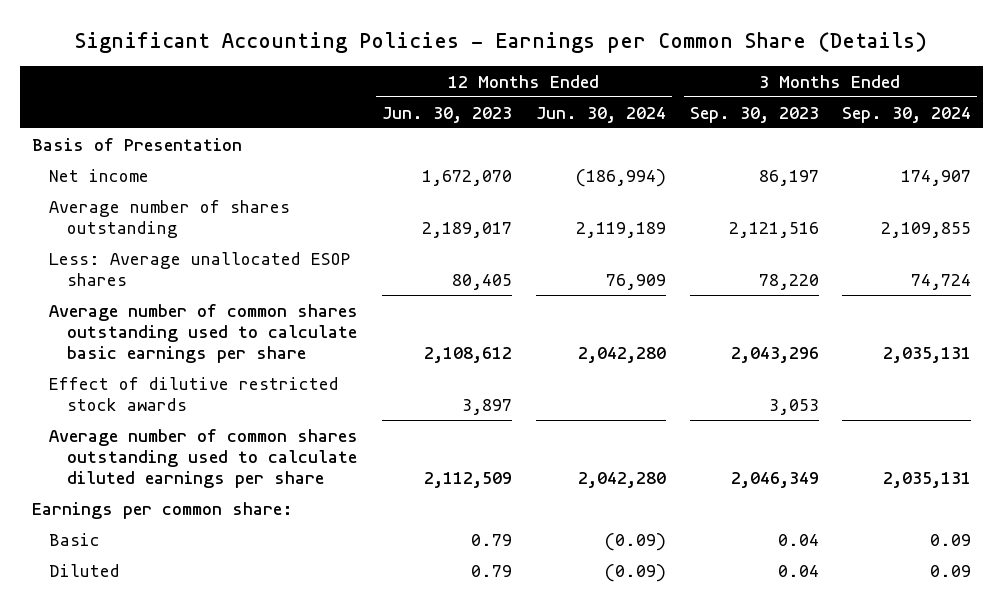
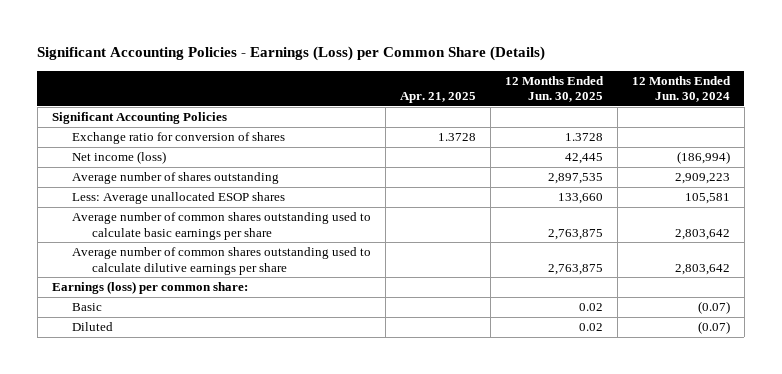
- Significant Accounting Policies - Earnings per Common Share (Details)
+ Significant Accounting Policies - Earnings (Loss) per Common Share (Details)
- | 12 Months Ended Jun. 30, 2023 | 12 Months Ended Jun. 30, 2024 | 3 Months Ended Sep. 30, 2023 | 3 Months Ended Sep. 30, 2024
+ | Apr. 21, 2025 | 12 Months Ended Jun. 30, 2025 | 12 Months Ended Jun. 30, 2024
- Basis of Presentation
- Net income | 1,672,070 | (186,994) | 86,197 | 174,907
- Average number of shares outstanding | 2,189,017 | 2,119,189 | 2,121,516 | 2,109,855
- Less: Average unallocated ESOP shares | 80,405 | 76,909 | 78,220 | 74,724
- Average number of common shares outstanding used to calculate basic earnings per share | 2,108,612 | 2,042,280 | 2,043,296 | 2,035,131
- Effect of dilutive restricted stock awards | 3,897 | | 3,053 |
- Average number of common shares outstanding used to calculate diluted earnings per share | 2,112,509 | 2,042,280 | 2,046,349 | 2,035,131
- Earnings per common share:
- Basic | 0.79 | (0.09) | 0.04 | 0.09
- Diluted | 0.79 | (0.09) | 0.04 | 0.09
+ Significant Accounting Policies
+ Exchange ratio for conversion of shares | 1.3728 | 1.3728 |
+ Net income (loss) | | 42,445 | (186,994)
+ Average number of shares outstanding | | 2,897,535 | 2,909,223
+ Less: Average unallocated ESOP shares | | 133,660 | 105,581
+ Average number of common shares outstanding used to calculate basic earnings per share | | 2,763,875 | 2,803,642
+ Average number of common shares outstanding used to calculate dilutive earnings per share | | 2,763,875 | 2,803,642
+ Earnings (loss) per common share:
+ Basic | | 0.02 | (0.07)
+ Diluted | | 0.02 | (0.07)

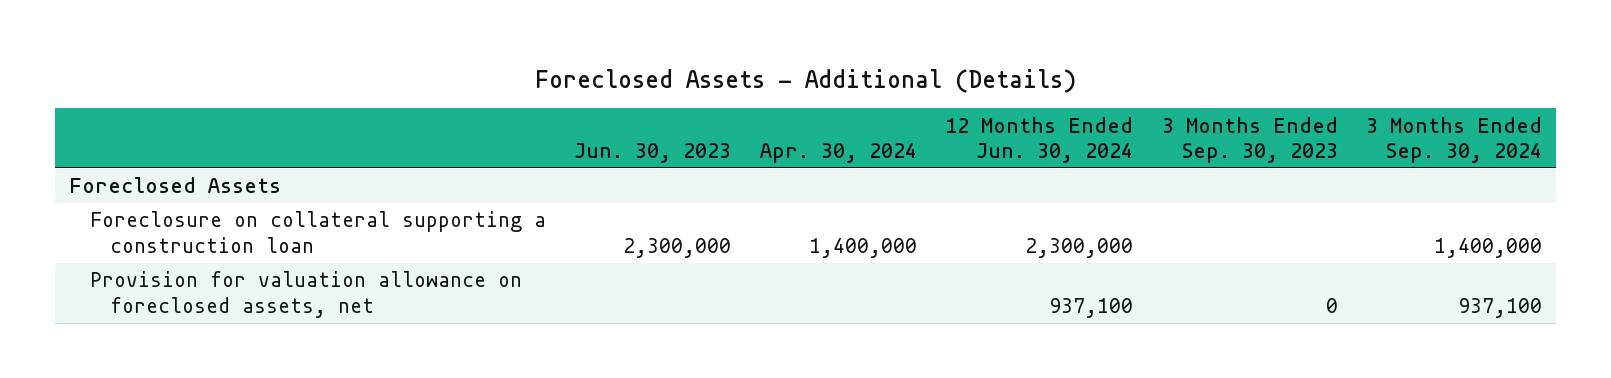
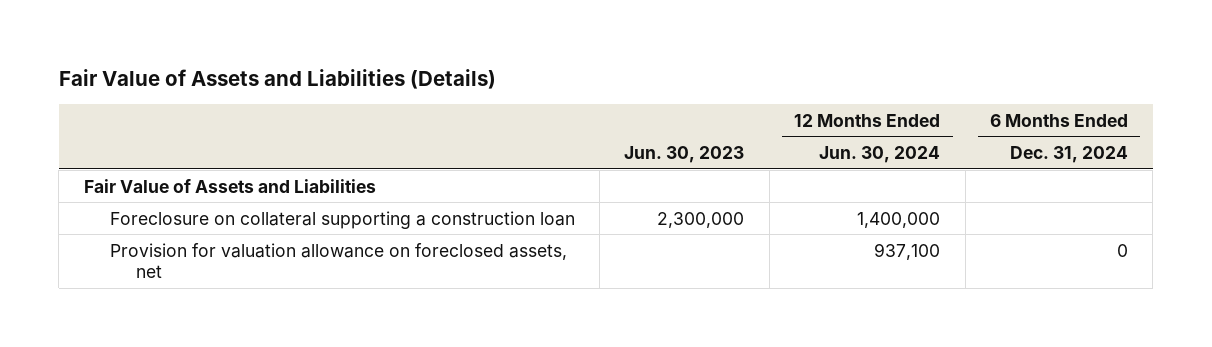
- Foreclosed Assets - Additional (Details)
+ Fair Value of Assets and Liabilities (Details)
- | Jun. 30, 2023 | Apr. 30, 2024 | 12 Months Ended Jun. 30, 2024 | 3 Months Ended Sep. 30, 2023 | 3 Months Ended Sep. 30, 2024
+ | Jun. 30, 2023 | 12 Months Ended Jun. 30, 2024 | 6 Months Ended Dec. 31, 2024
- Foreclosed Assets
- Foreclosure on collateral supporting a construction loan | 2,300,000 | 1,400,000 | 2,300,000 | | 1,400,000
+ Fair Value of Assets and Liabilities
+ Foreclosure on collateral supporting a construction loan | 2,300,000 | 1,400,000 |

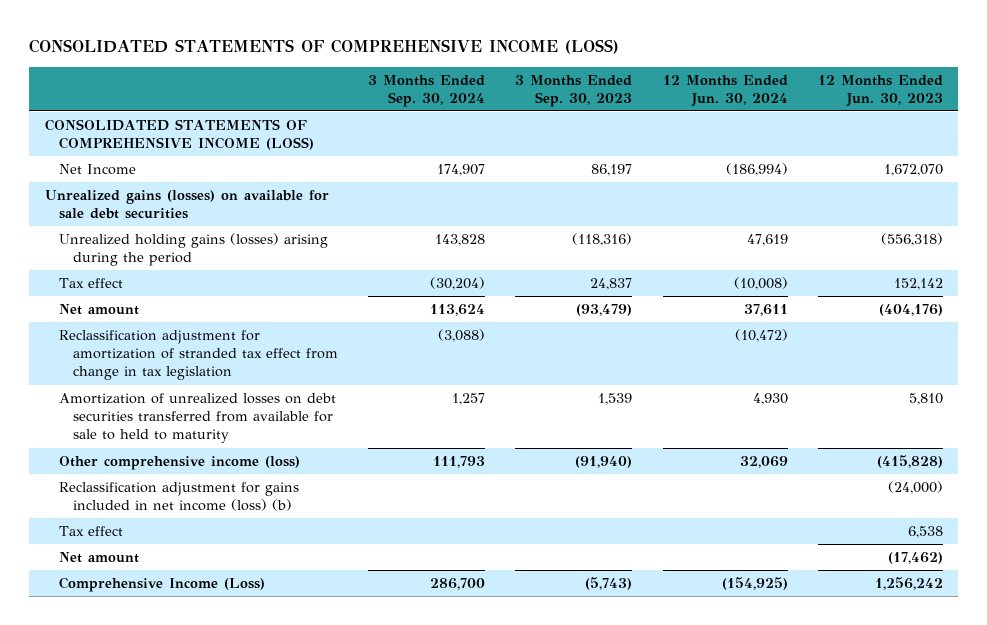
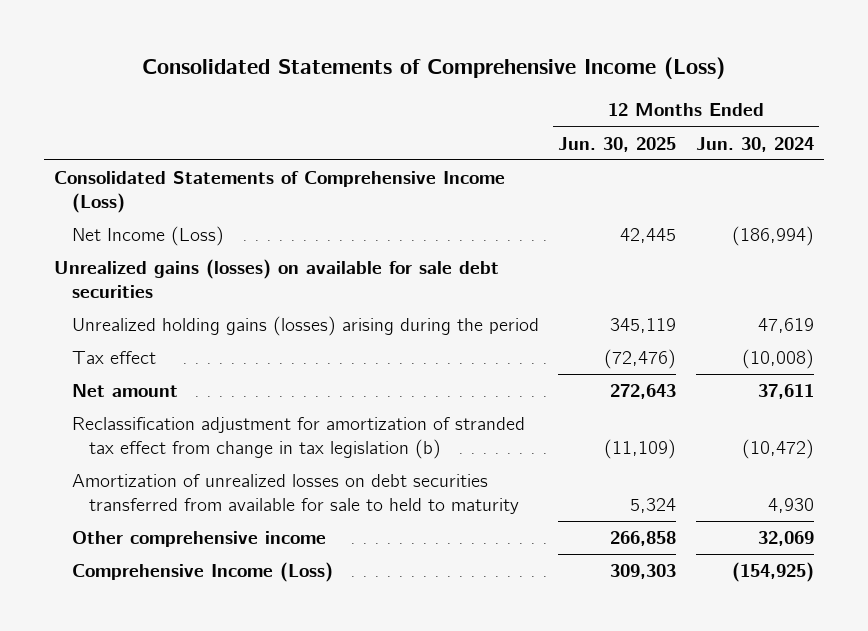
- CONSOLIDATED STATEMENTS OF COMPREHENSIVE INCOME (LOSS)
+ Consolidated Statements of Comprehensive Income (Loss)
- | 3 Months Ended Sep. 30, 2024 | 3 Months Ended Sep. 30, 2023 | 12 Months Ended Jun. 30, 2024 | 12 Months Ended Jun. 30, 2023
+ | 12 Months Ended Jun. 30, 2025 | 12 Months Ended Jun. 30, 2024
- CONSOLIDATED STATEMENTS OF COMPREHENSIVE INCOME (LOSS)
- Net Income | 174,907 | 86,197 | (186,994) | 1,672,070
+ Consolidated Statements of Comprehensive Income (Loss)
+ Net Income (Loss) | 42,445 | (186,994)
- Reclassification adjustment for amortization of stranded tax effect from change in tax legislation | (3,088) | | (10,472) |
+ Reclassification adjustment for amortization of stranded tax effect from change in tax legislation (b) | (11,109) | (10,472)
- Other comprehensive income (loss) | 111,793 | (91,940) | 32,069 | (415,828)
- Reclassification adjustment for gains included in net income (loss) (b) | | | | (24,000)
- Tax effect | | | | 6,538
- Net amount | | | | (17,462)
+ Other comprehensive income | 266,858 | 32,069

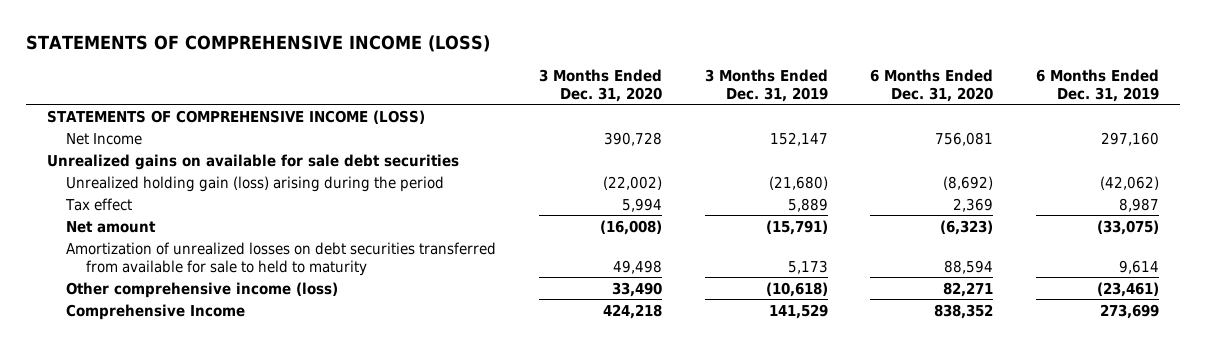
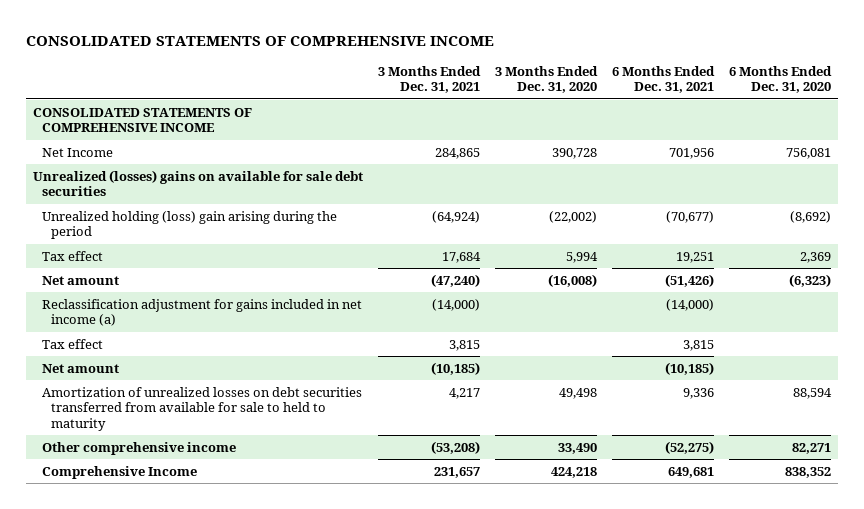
- STATEMENTS OF COMPREHENSIVE INCOME (LOSS)
+ CONSOLIDATED STATEMENTS OF COMPREHENSIVE INCOME
- | 3 Months Ended Dec. 31, 2020 | 3 Months Ended Dec. 31, 2019 | 6 Months Ended Dec. 31, 2020 | 6 Months Ended Dec. 31, 2019
+ | 3 Months Ended Dec. 31, 2021 | 3 Months Ended Dec. 31, 2020 | 6 Months Ended Dec. 31, 2021 | 6 Months Ended Dec. 31, 2020
- STATEMENTS OF COMPREHENSIVE INCOME (LOSS)
+ CONSOLIDATED STATEMENTS OF COMPREHENSIVE INCOME
- Unrealized gains on available for sale debt securities
- Unrealized holding gain (loss) arising during the period | (22,002) | (21,680) | (8,692) | (42,062)
+ Unrealized (losses) gains on available for sale debt securities
+ Unrealized holding (loss) gain arising during the period | (64,924) | (22,002) | (70,677) | (8,692)
+ Reclassification adjustment for gains included in net income (a) | (14,000) | | (14,000) |
+ Tax effect | 3,815 | | 3,815 |
+ Net amount | (10,185) | | (10,185) |
- Other comprehensive income (loss) | 33,490 | (10,618) | 82,271 | (23,461)
+ Other comprehensive income | (53,208) | 33,490 | (52,275) | 82,271

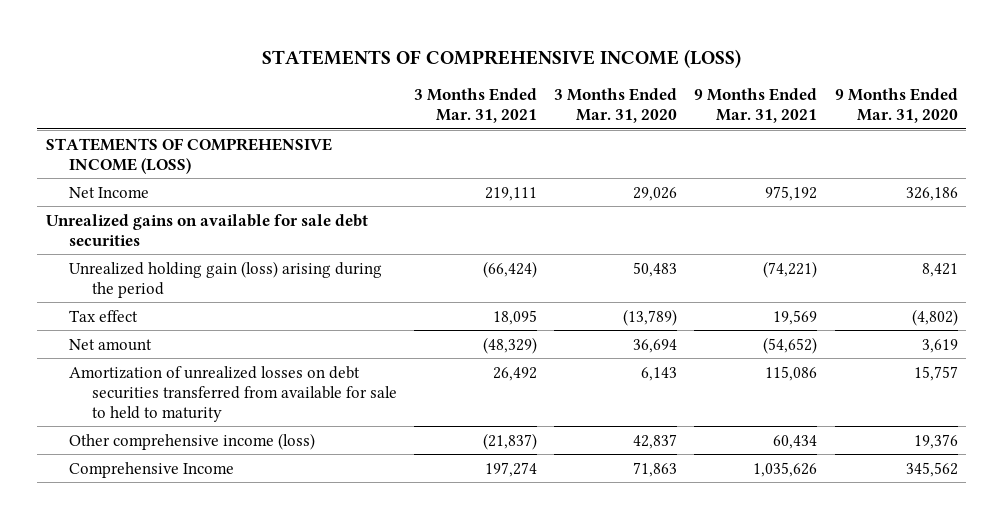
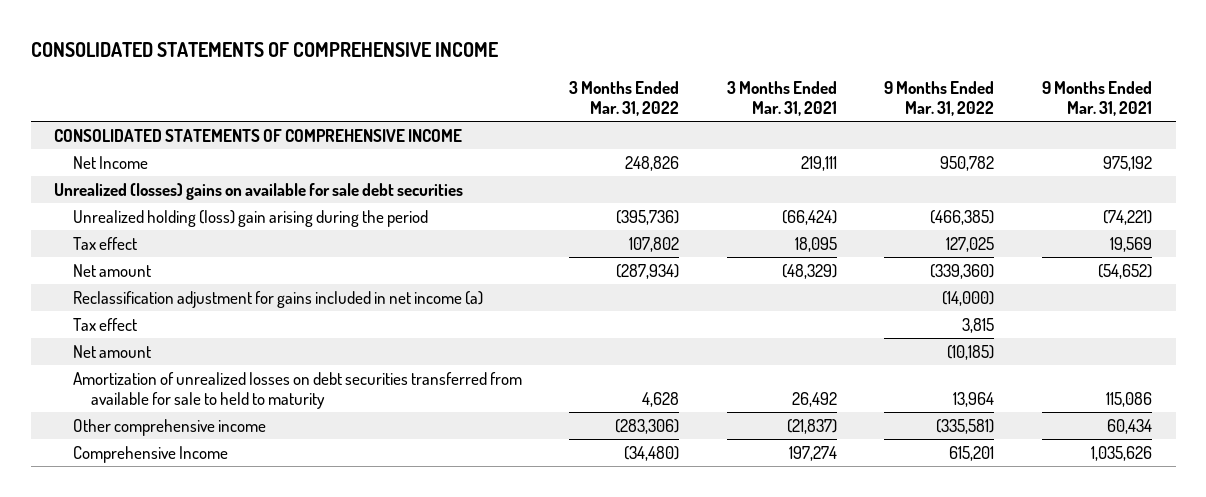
- STATEMENTS OF COMPREHENSIVE INCOME (LOSS)
+ CONSOLIDATED STATEMENTS OF COMPREHENSIVE INCOME
- | 3 Months Ended Mar. 31, 2021 | 3 Months Ended Mar. 31, 2020 | 9 Months Ended Mar. 31, 2021 | 9 Months Ended Mar. 31, 2020
+ | 3 Months Ended Mar. 31, 2022 | 3 Months Ended Mar. 31, 2021 | 9 Months Ended Mar. 31, 2022 | 9 Months Ended Mar. 31, 2021
- STATEMENTS OF COMPREHENSIVE INCOME (LOSS)
+ CONSOLIDATED STATEMENTS OF COMPREHENSIVE INCOME
- Unrealized gains on available for sale debt securities
- Unrealized holding gain (loss) arising during the period | (66,424) | 50,483 | (74,221) | 8,421
+ Unrealized (losses) gains on available for sale debt securities
+ Unrealized holding (loss) gain arising during the period | (395,736) | (66,424) | (466,385) | (74,221)
+ Reclassification adjustment for gains included in net income (a) | | | (14,000) |
+ Tax effect | | | 3,815 |
+ Net amount | | | (10,185) |
- Other comprehensive income (loss) | (21,837) | 42,837 | 60,434 | 19,376
+ Other comprehensive income | (283,306) | (21,837) | (335,581) | 60,434

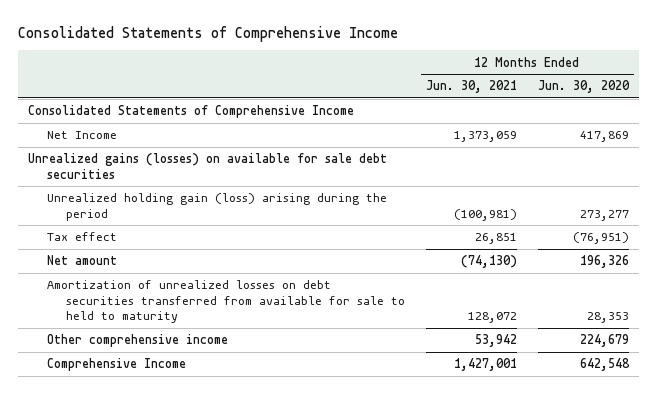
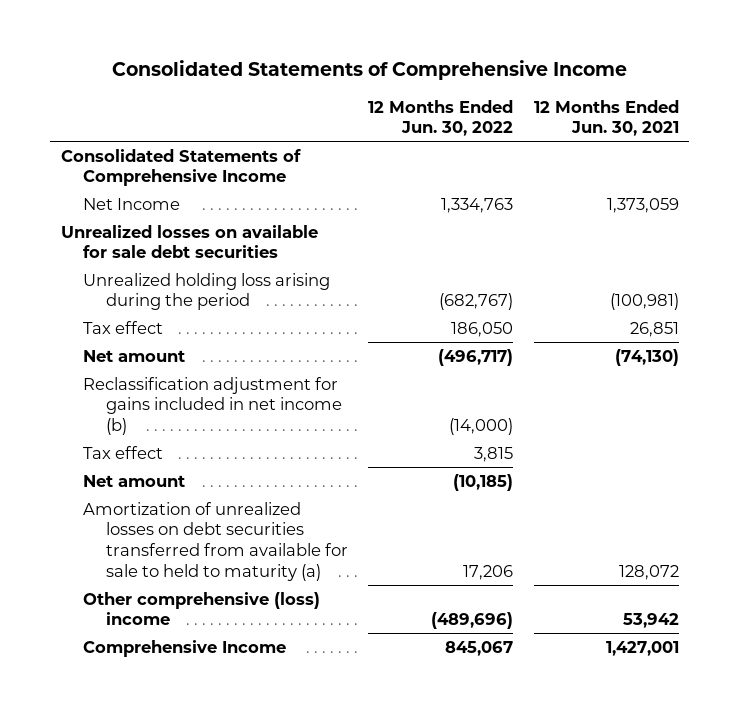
- | 12 Months Ended Jun. 30, 2021 | 12 Months Ended Jun. 30, 2020
+ | 12 Months Ended Jun. 30, 2022 | 12 Months Ended Jun. 30, 2021
- Unrealized gains (losses) on available for sale debt securities
- Unrealized holding gain (loss) arising during the period | (100,981) | 273,277
+ Unrealized losses on available for sale debt securities
+ Unrealized holding loss arising during the period | (682,767) | (100,981)
- Amortization of unrealized losses on debt securities transferred from available for sale to held to maturity | 128,072 | 28,353
- Other comprehensive income | 53,942 | 224,679
+ Reclassification adjustment for gains included in net income (b) | (14,000) |
+ Tax effect | 3,815 |
+ Net amount | (10,185) |
+ Amortization of unrealized losses on debt securities transferred from available for sale to held to maturity (a) | 17,206 | 128,072
+ Other comprehensive (loss) income | (489,696) | 53,942

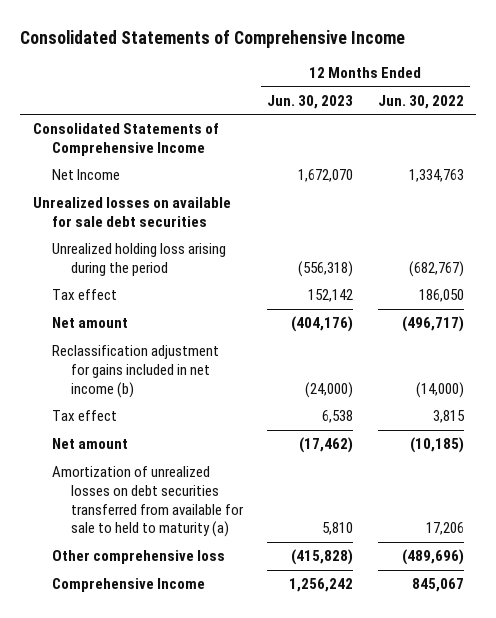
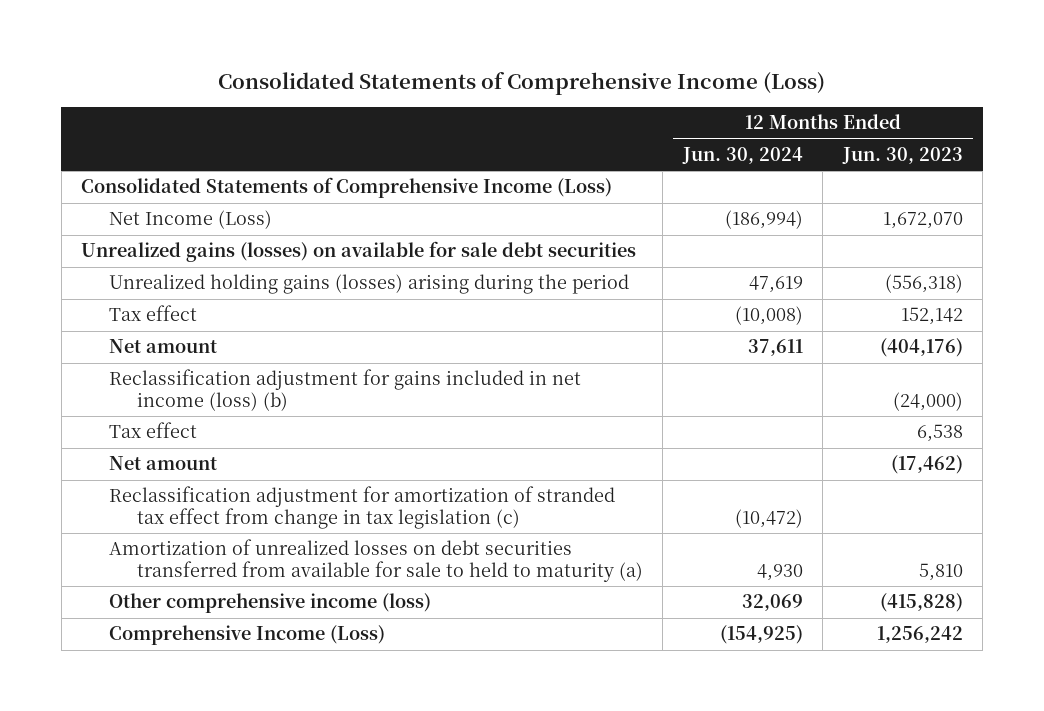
- Consolidated Statements of Comprehensive Income
+ Consolidated Statements of Comprehensive Income (Loss)
- | 12 Months Ended Jun. 30, 2023 | 12 Months Ended Jun. 30, 2022
+ | 12 Months Ended Jun. 30, 2024 | 12 Months Ended Jun. 30, 2023
- Consolidated Statements of Comprehensive Income
- Net Income | 1,672,070 | 1,334,763
- Unrealized losses on available for sale debt securities
- Unrealized holding loss arising during the period | (556,318) | (682,767)
+ Consolidated Statements of Comprehensive Income (Loss)
+ Net Income (Loss) | (186,994) | 1,672,070
+ Unrealized gains (losses) on available for sale debt securities
+ Unrealized holding gains (losses) arising during the period | 47,619 | (556,318)
- Reclassification adjustment for gains included in net income (b) | (24,000) | (14,000)
+ Reclassification adjustment for gains included in net income (loss) (b) | | (24,000)
+ Reclassification adjustment for amortization of stranded tax effect from change in tax legislation (c) | (10,472) |
- Other comprehensive loss | (415,828) | (489,696)
- Comprehensive Income | 1,256,242 | 845,067
+ Other comprehensive income (loss) | 32,069 | (415,828)
+ Comprehensive Income (Loss) | (154,925) | 1,256,242

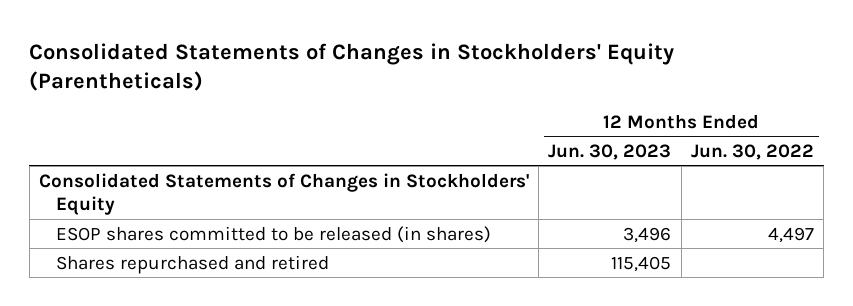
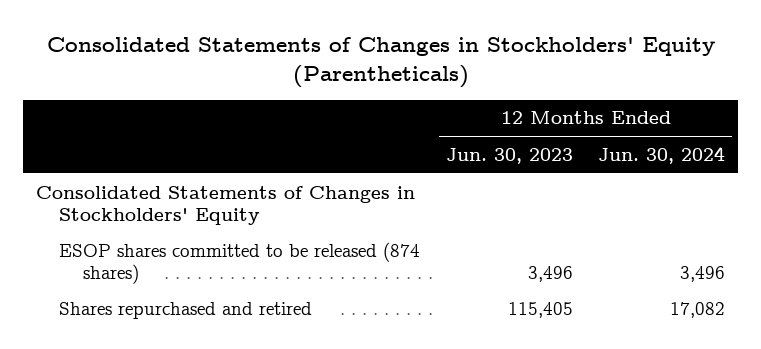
- | 12 Months Ended Jun. 30, 2023 | 12 Months Ended Jun. 30, 2022
+ | 12 Months Ended Jun. 30, 2023 | 12 Months Ended Jun. 30, 2024
- ESOP shares committed to be released (in shares) | 3,496 | 4,497
+ ESOP shares committed to be released (874 shares) | 3,496 | 3,496

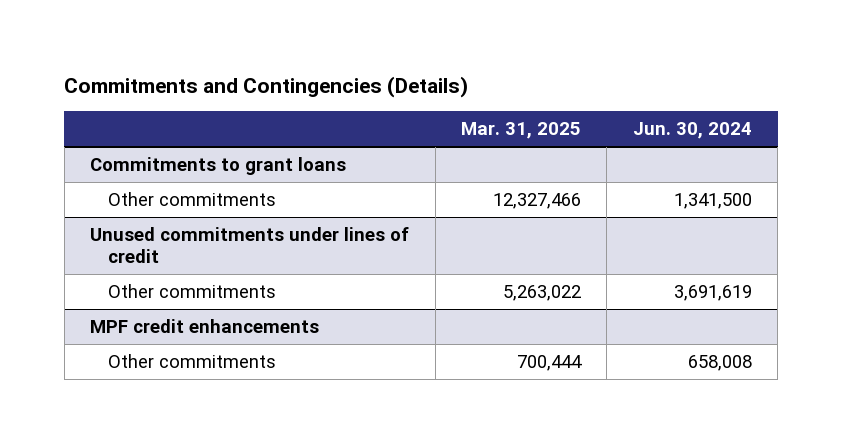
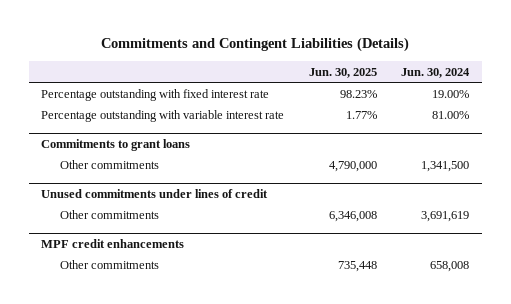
- Commitments and Contingencies (Details)
+ Commitments and Contingent Liabilities (Details)
- | Mar. 31, 2025 | Jun. 30, 2024
+ | Jun. 30, 2025 | Jun. 30, 2024
+ Percentage outstanding with fixed interest rate | 98.23% | 19.00%
+ Percentage outstanding with variable interest rate | 1.77% | 81.00%

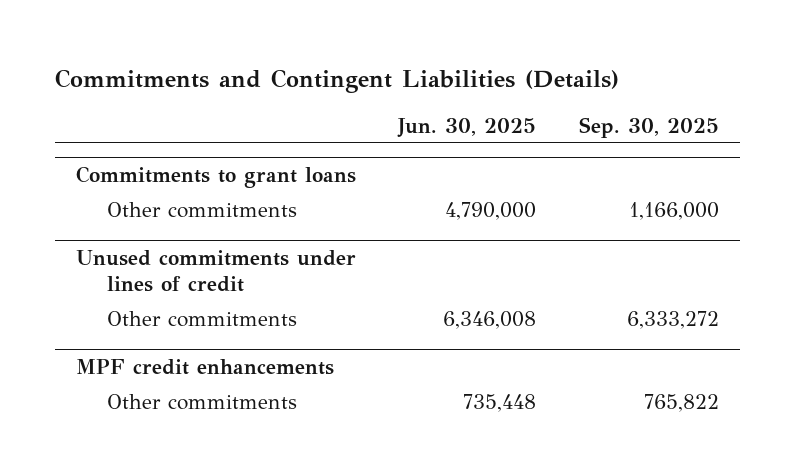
- | Jun. 30, 2025 | Jun. 30, 2024
+ | Jun. 30, 2025 | Sep. 30, 2025
- Percentage outstanding with fixed interest rate | 98.23% | 19.00%
- Percentage outstanding with variable interest rate | 1.77% | 81.00%

